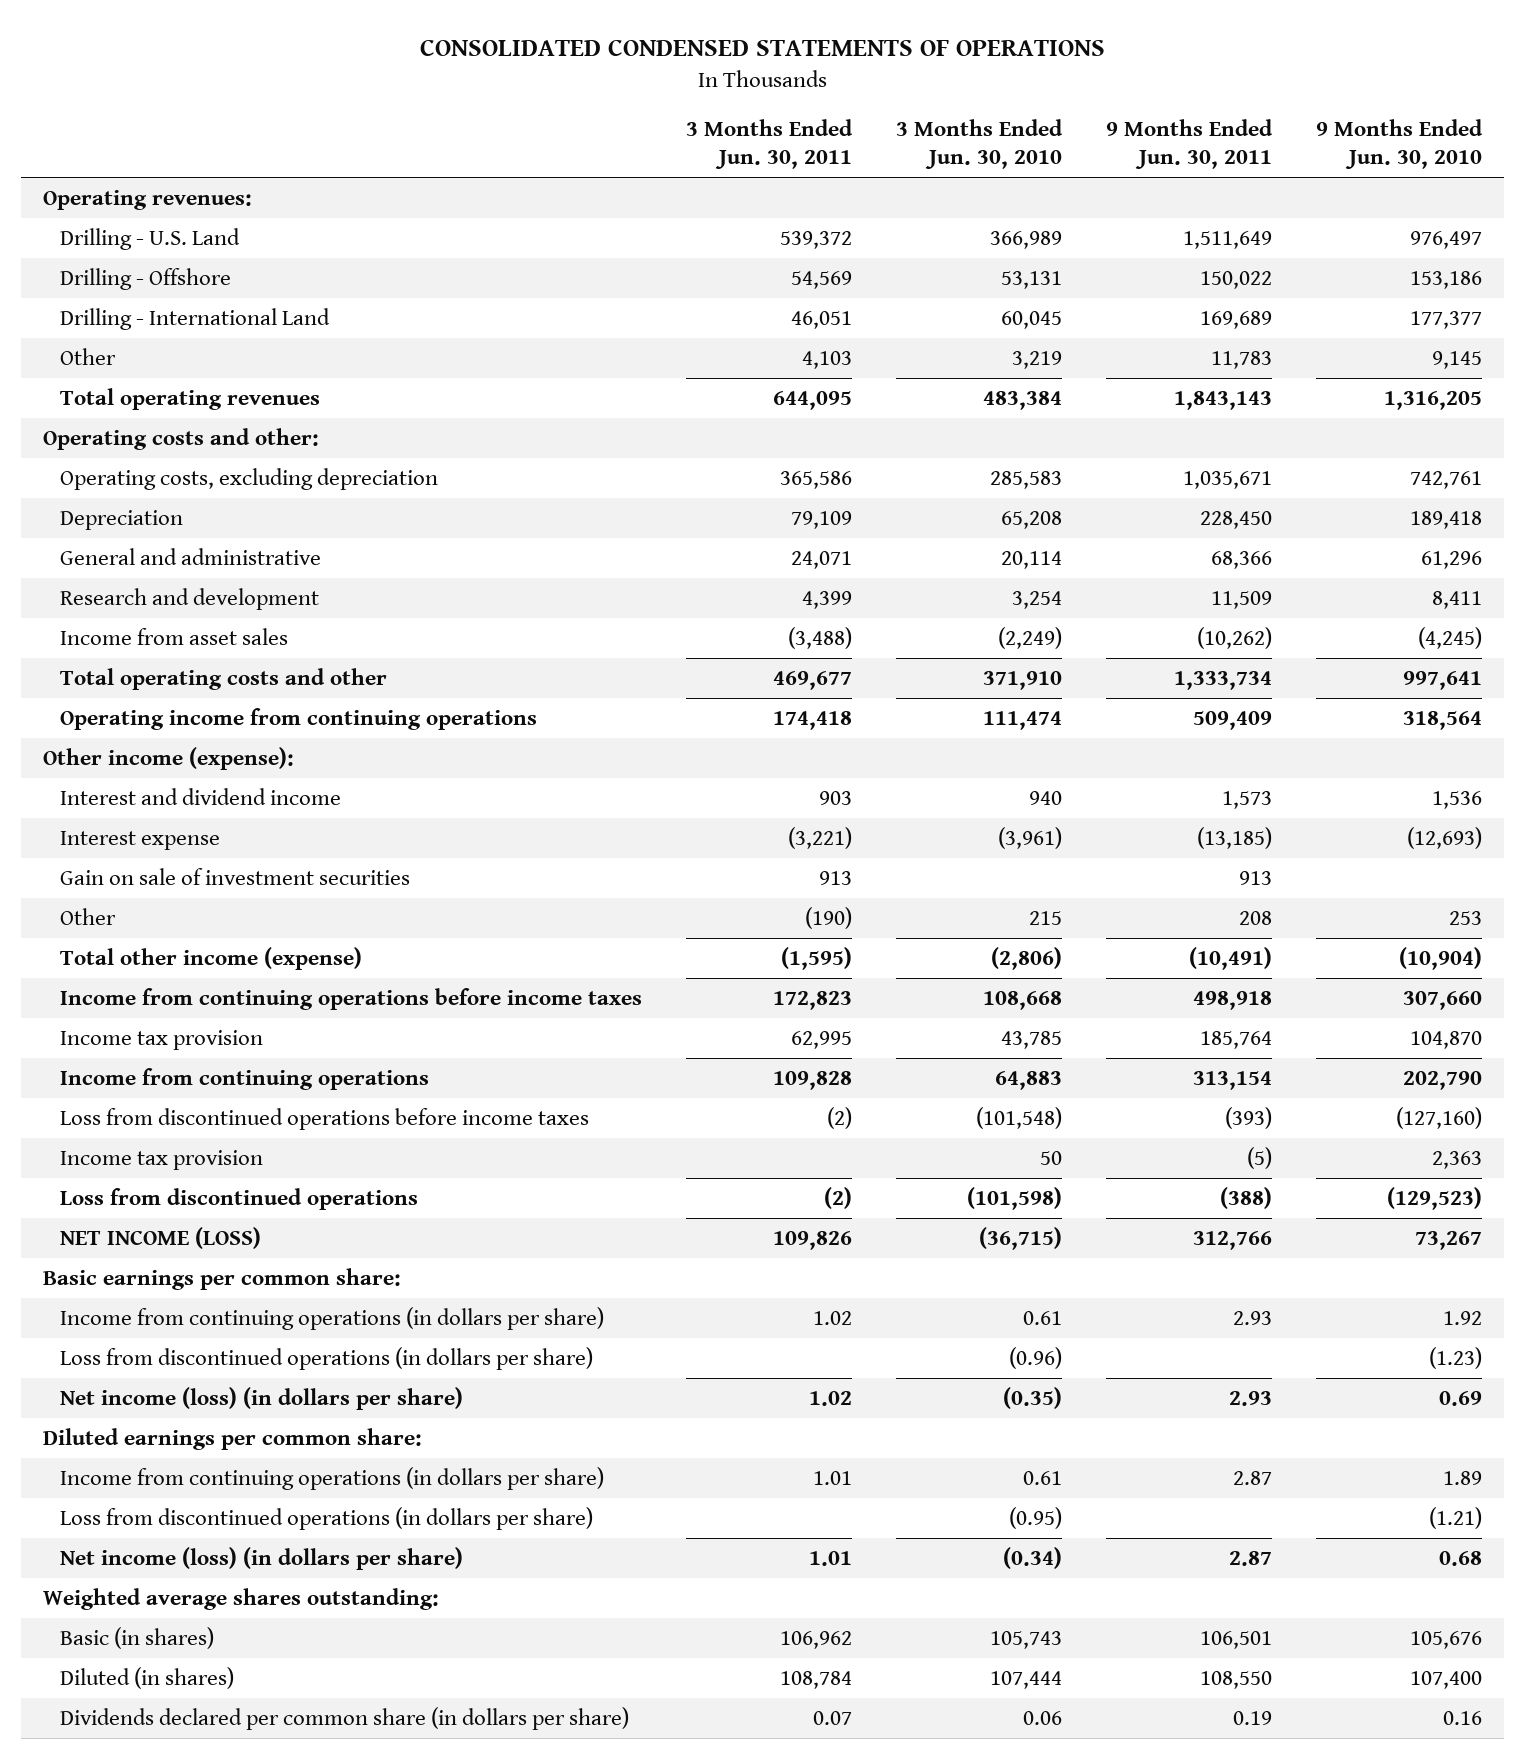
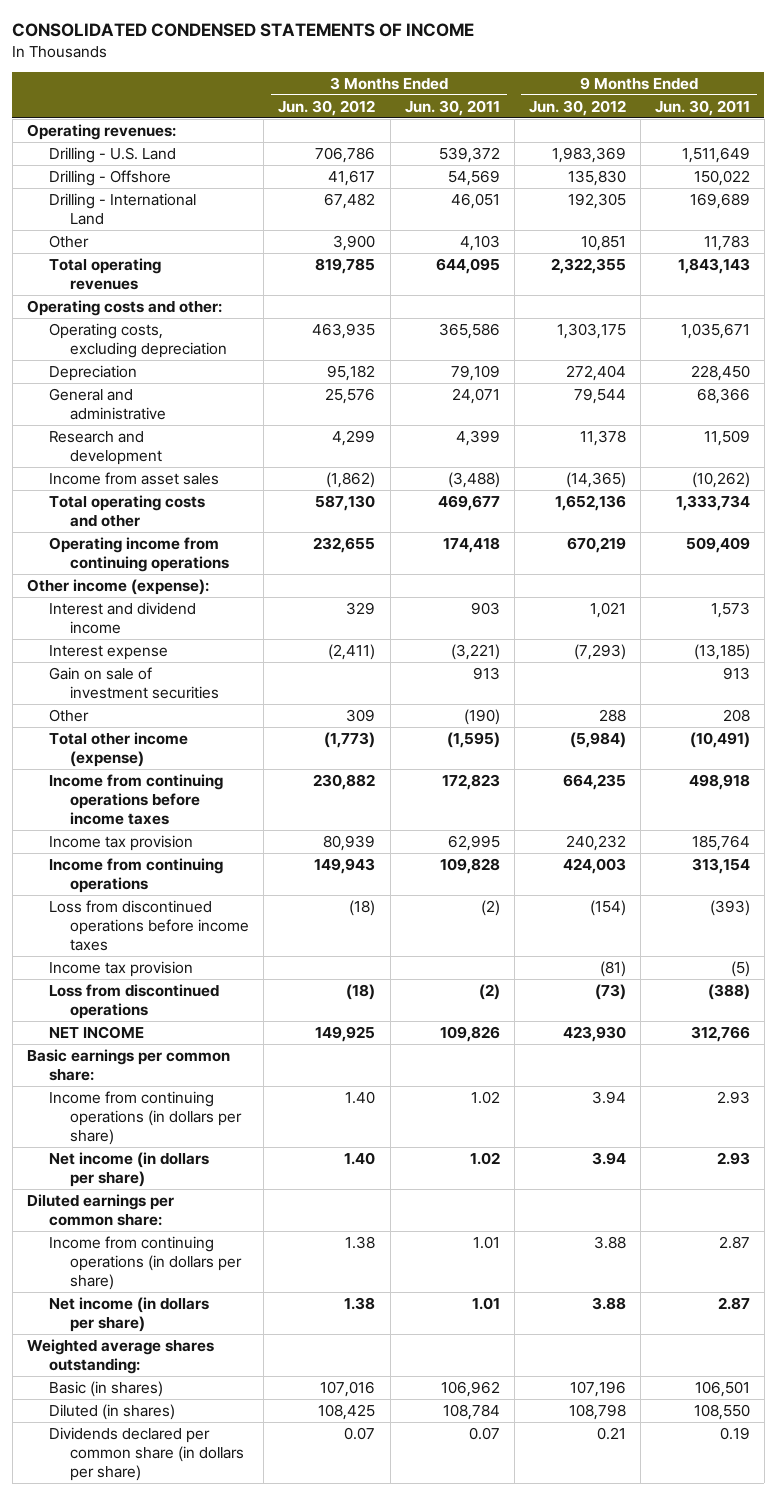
- CONSOLIDATED CONDENSED STATEMENTS OF OPERATIONS
+ CONSOLIDATED CONDENSED STATEMENTS OF INCOME
- | 3 Months Ended Jun. 30, 2011 | 3 Months Ended Jun. 30, 2010 | 9 Months Ended Jun. 30, 2011 | 9 Months Ended Jun. 30, 2010
+ | 3 Months Ended Jun. 30, 2012 | 3 Months Ended Jun. 30, 2011 | 9 Months Ended Jun. 30, 2012 | 9 Months Ended Jun. 30, 2011
- NET INCOME (LOSS) | 109,826 | (36,715) | 312,766 | 73,267
+ NET INCOME | 149,925 | 109,826 | 423,930 | 312,766
- Loss from discontinued operations (in dollars per share) | | (0.96) | | (1.23)
- Net income (loss) (in dollars per share) | 1.02 | (0.35) | 2.93 | 0.69
+ Net income (in dollars per share) | 1.40 | 1.02 | 3.94 | 2.93
- Loss from discontinued operations (in dollars per share) | | (0.95) | | (1.21)
- Net income (loss) (in dollars per share) | 1.01 | (0.34) | 2.87 | 0.68
+ Net income (in dollars per share) | 1.38 | 1.01 | 3.88 | 2.87

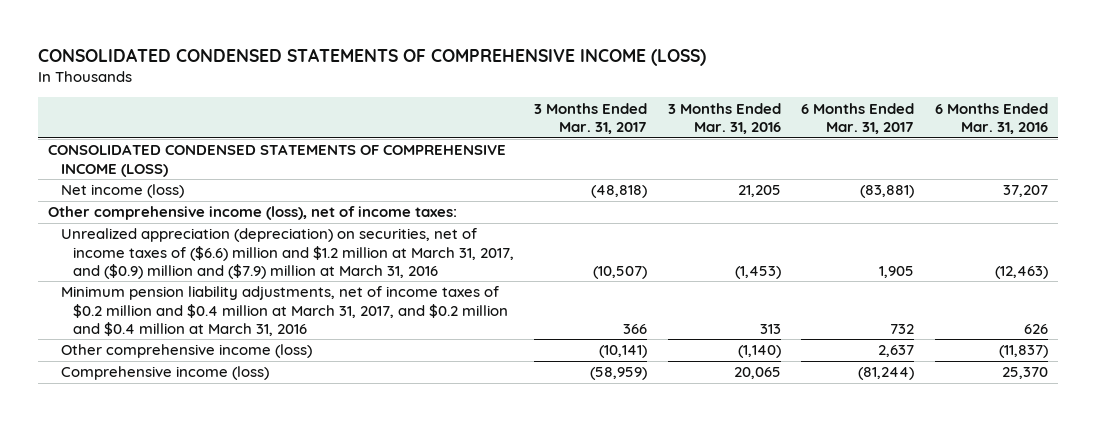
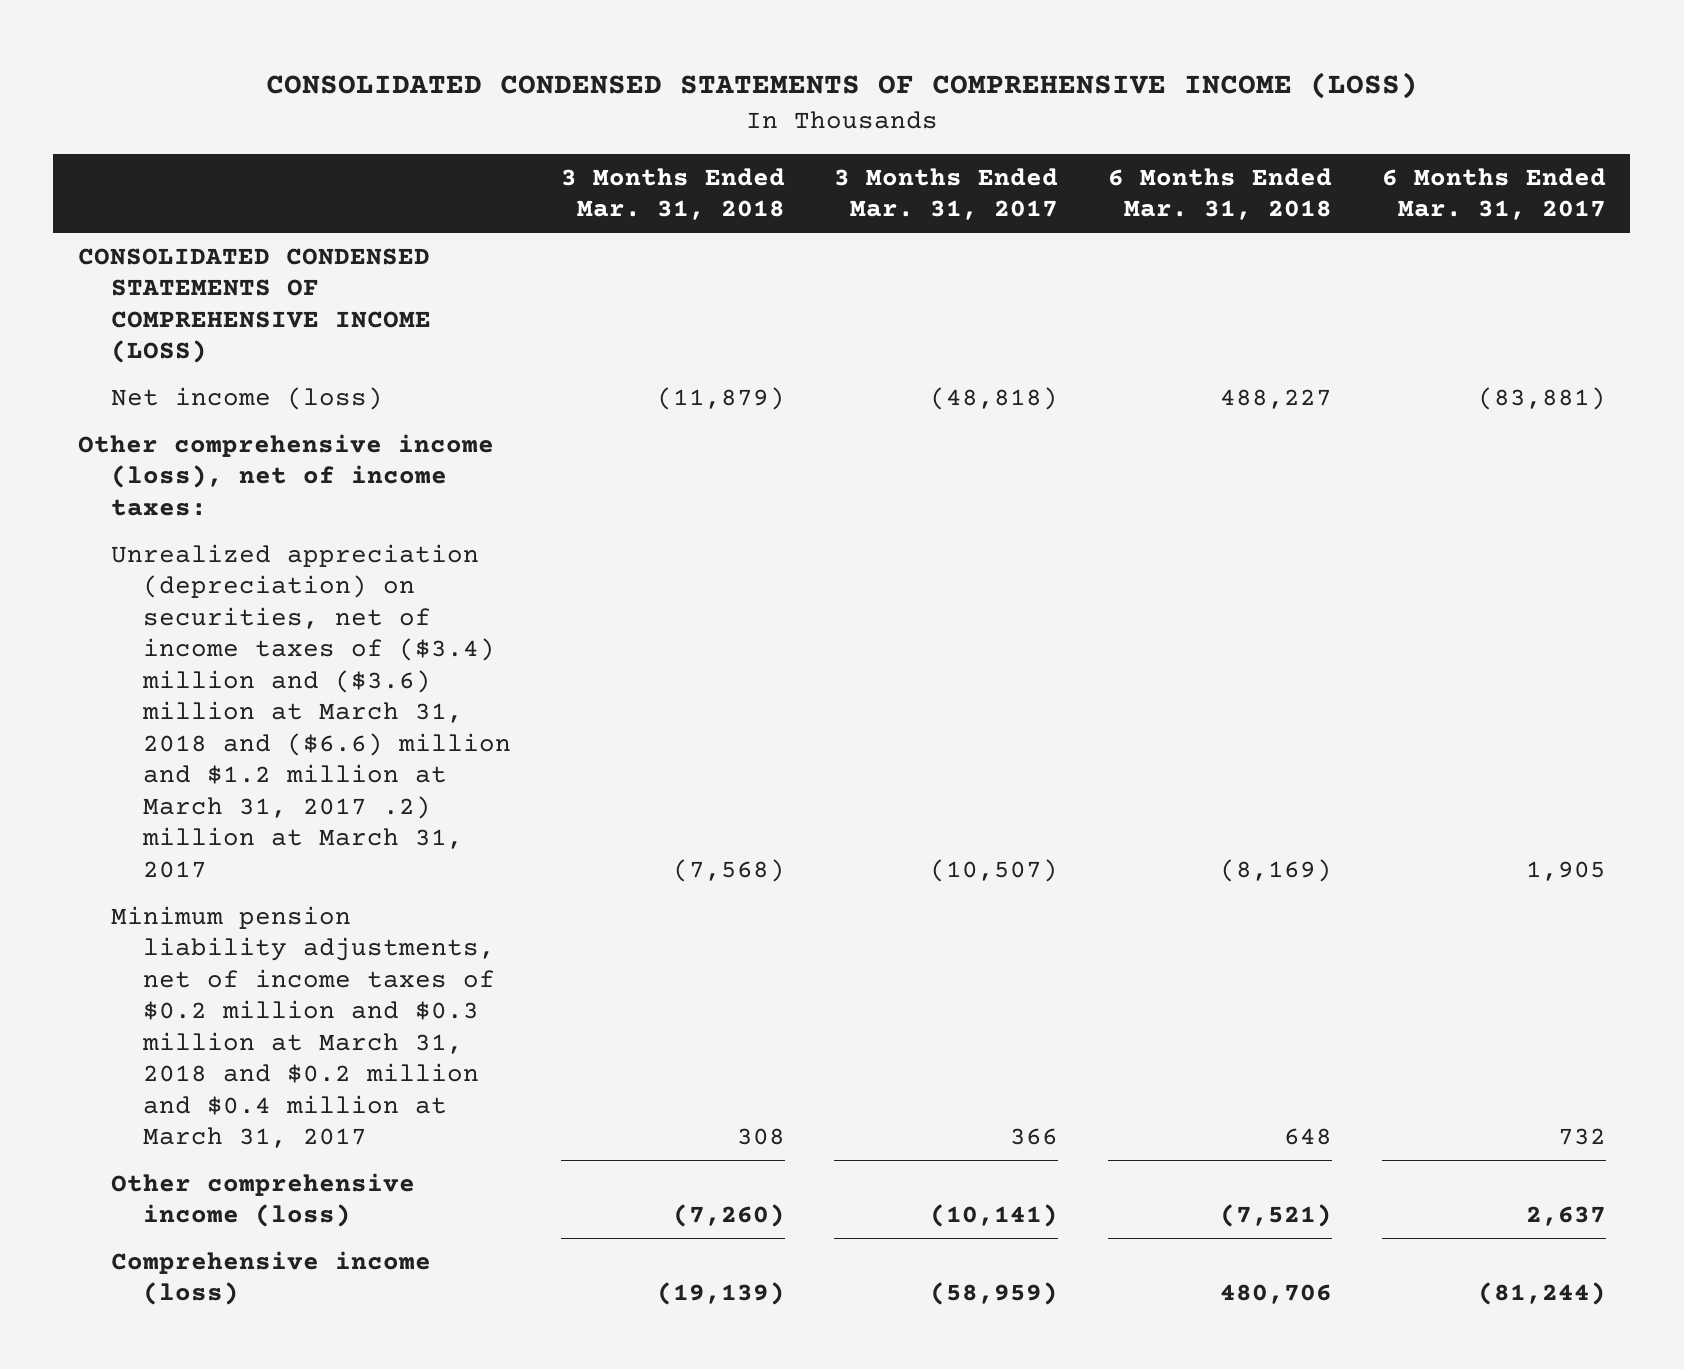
- | 3 Months Ended Mar. 31, 2017 | 3 Months Ended Mar. 31, 2016 | 6 Months Ended Mar. 31, 2017 | 6 Months Ended Mar. 31, 2016
+ | 3 Months Ended Mar. 31, 2018 | 3 Months Ended Mar. 31, 2017 | 6 Months Ended Mar. 31, 2018 | 6 Months Ended Mar. 31, 2017
- Unrealized appreciation (depreciation) on securities, net of income taxes of ($6.6) million and $1.2 million at March 31, 2017, and ($0.9) million and ($7.9) million at March 31, 2016 | (10,507) | (1,453) | 1,905 | (12,463)
- Minimum pension liability adjustments, net of income taxes of $0.2 million and $0.4 million at March 31, 2017, and $0.2 million and $0.4 million at March 31, 2016 | 366 | 313 | 732 | 626
+ Unrealized appreciation (depreciation) on securities, net of income taxes of ($3.4) million and ($3.6) million at March 31, 2018 and ($6.6) million and $1.2 million at March 31, 2017 .2) million at March 31, 2017 | (7,568) | (10,507) | (8,169) | 1,905
+ Minimum pension liability adjustments, net of income taxes of $0.2 million and $0.3 million at March 31, 2018 and $0.2 million and $0.4 million at March 31, 2017 | 308 | 366 | 648 | 732

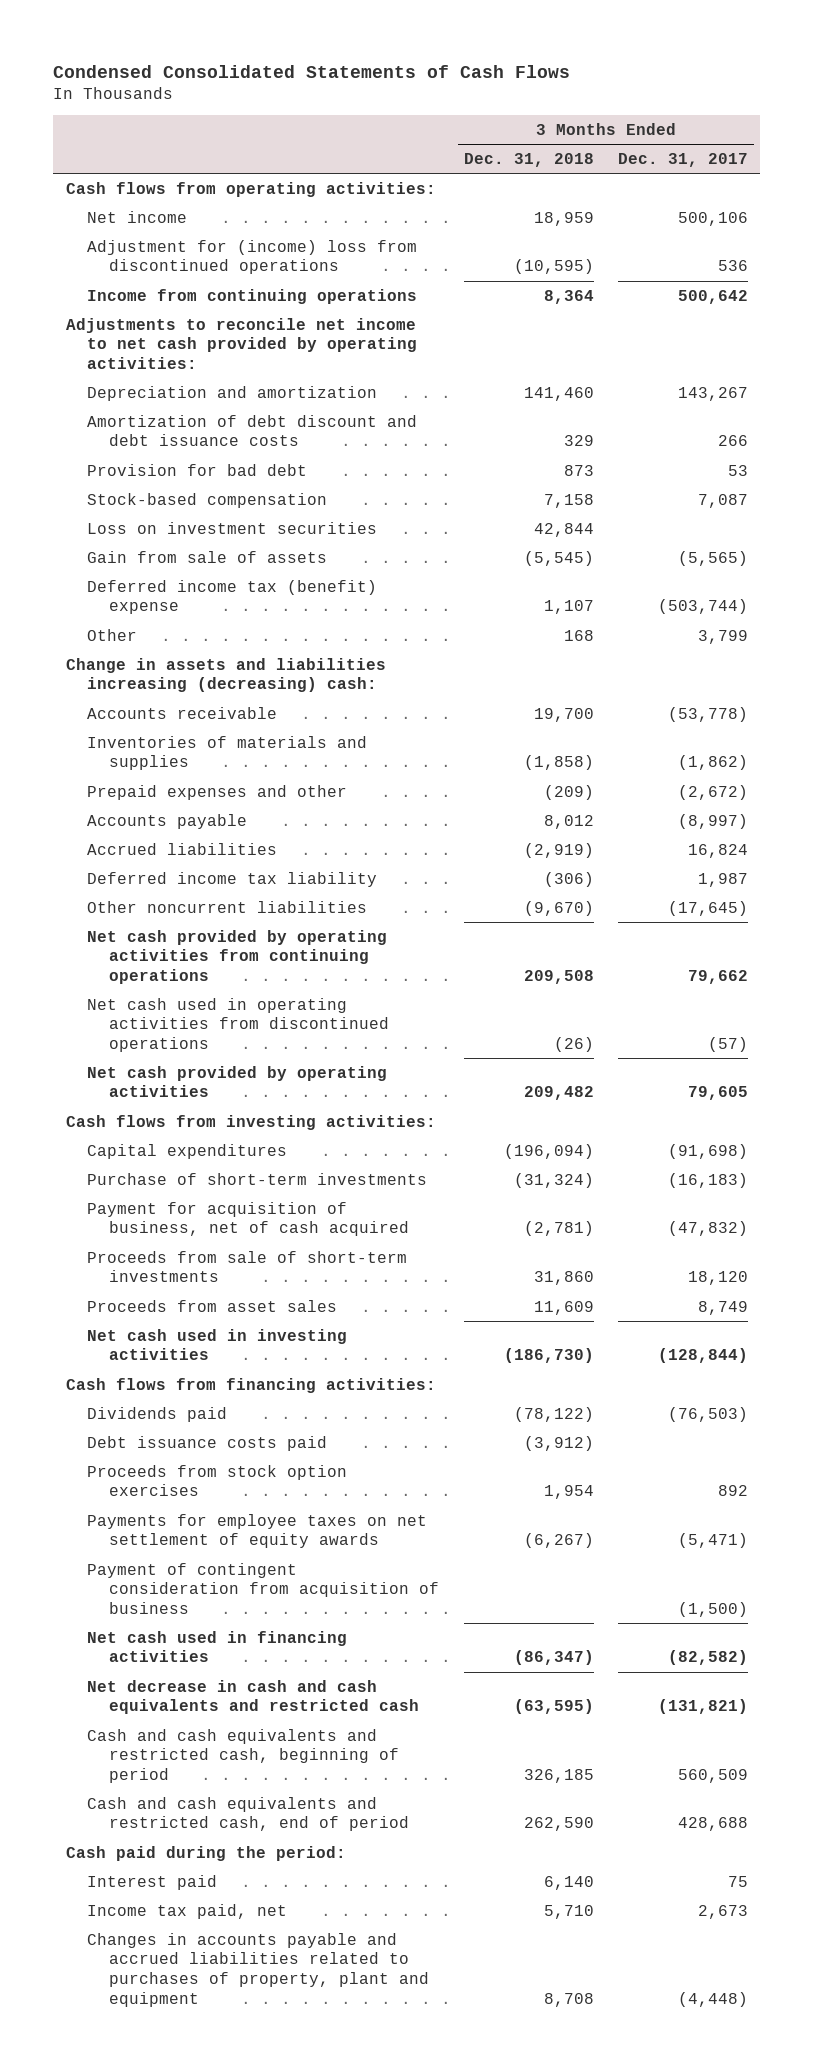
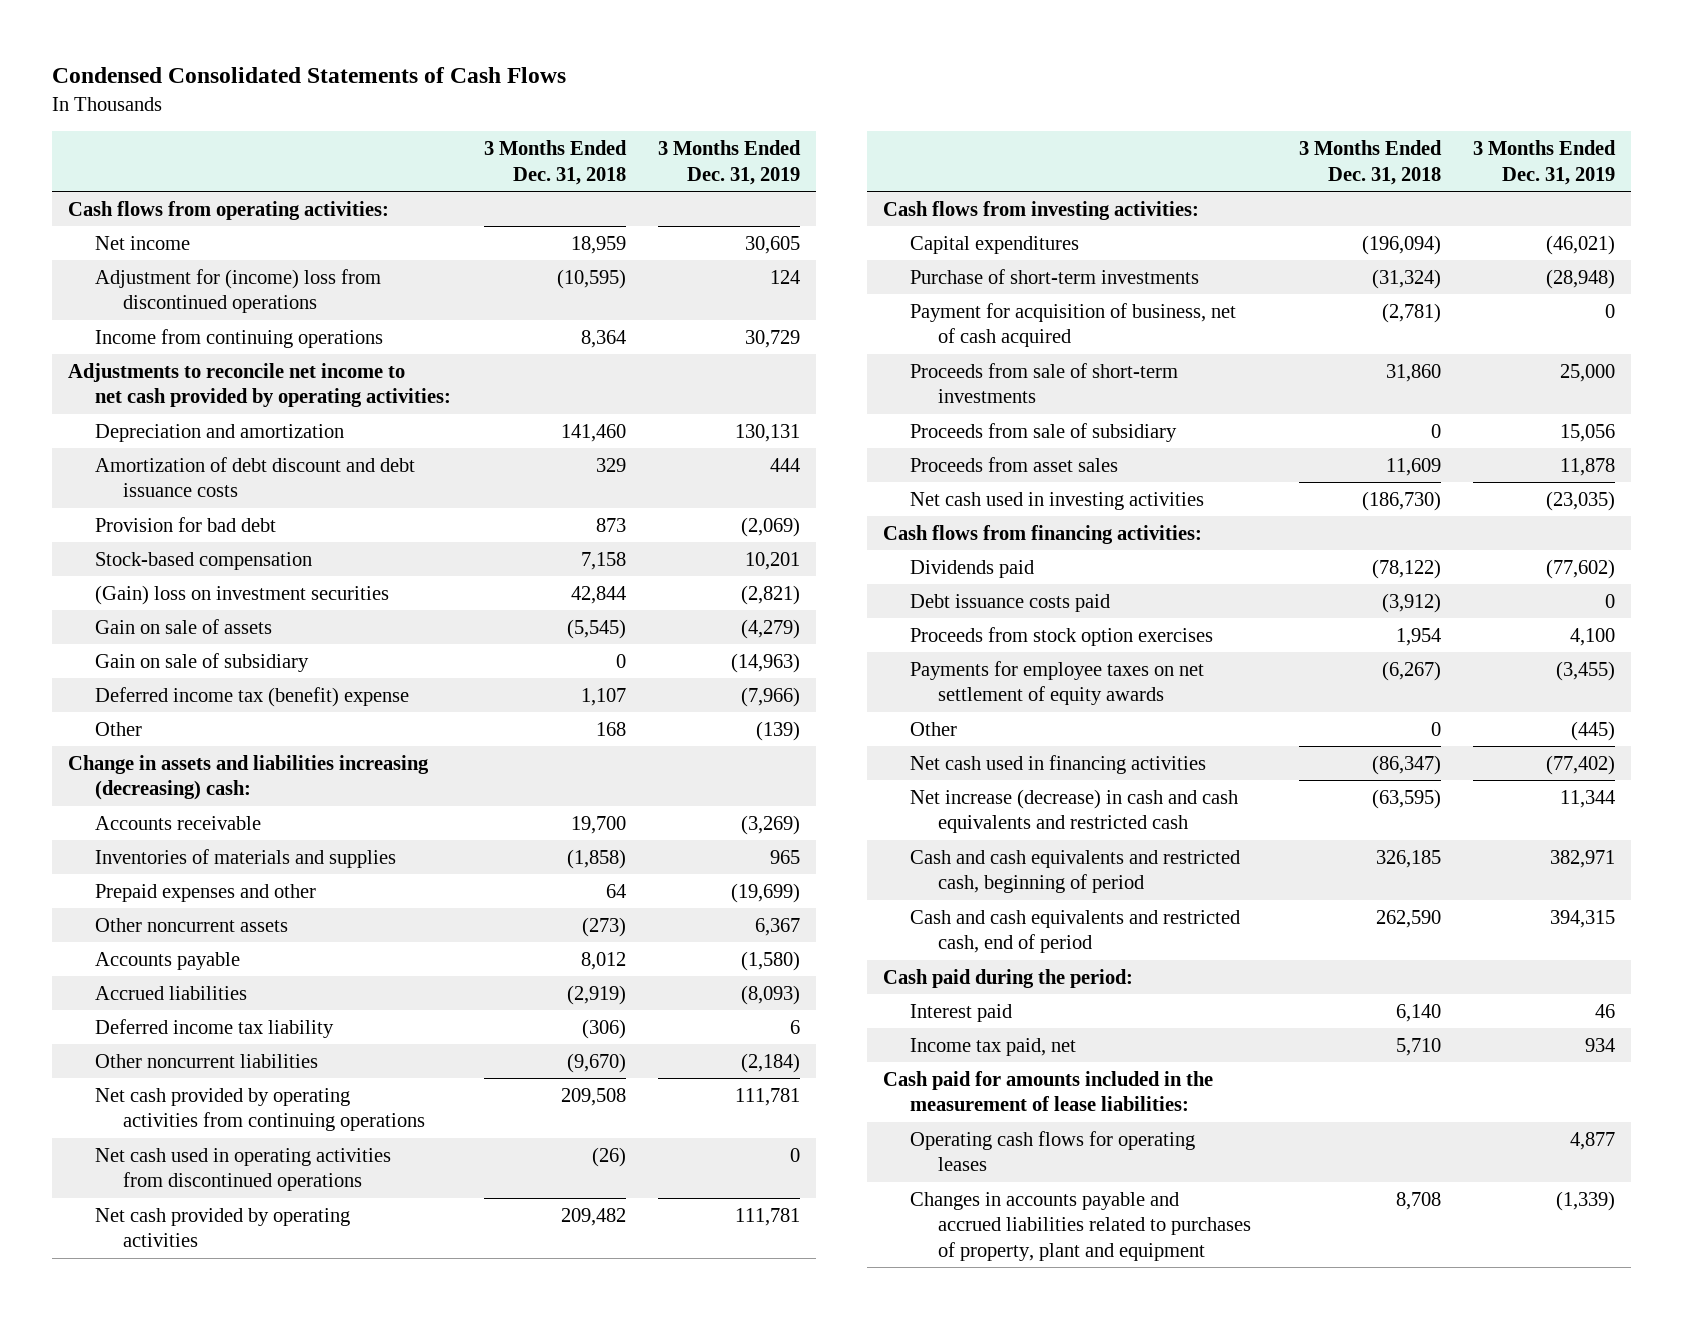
- | 3 Months Ended Dec. 31, 2018 | 3 Months Ended Dec. 31, 2017
+ | 3 Months Ended Dec. 31, 2018 | 3 Months Ended Dec. 31, 2019
- Loss on investment securities | 42,844 |
- Gain from sale of assets | (5,545) | (5,565)
+ (Gain) loss on investment securities | 42,844 | (2,821)
+ Gain on sale of assets | (5,545) | (4,279)
+ Gain on sale of subsidiary | 0 | (14,963)
- Prepaid expenses and other | (209) | (2,672)
+ Prepaid expenses and other | 64 | (19,699)
+ Other noncurrent assets | (273) | 6,367
+ Proceeds from sale of subsidiary | 0 | 15,056
- Payment of contingent consideration from acquisition of business | | (1,500)
+ Other | 0 | (445)
- Net decrease in cash and cash equivalents and restricted cash | (63,595) | (131,821)
+ Net increase (decrease) in cash and cash equivalents and restricted cash | (63,595) | 11,344
+ Cash paid for amounts included in the measurement of lease liabilities:
+ Operating cash flows for operating leases | | 4,877

